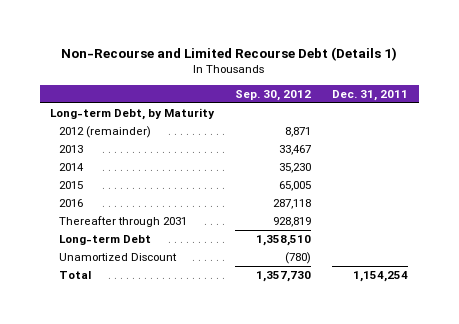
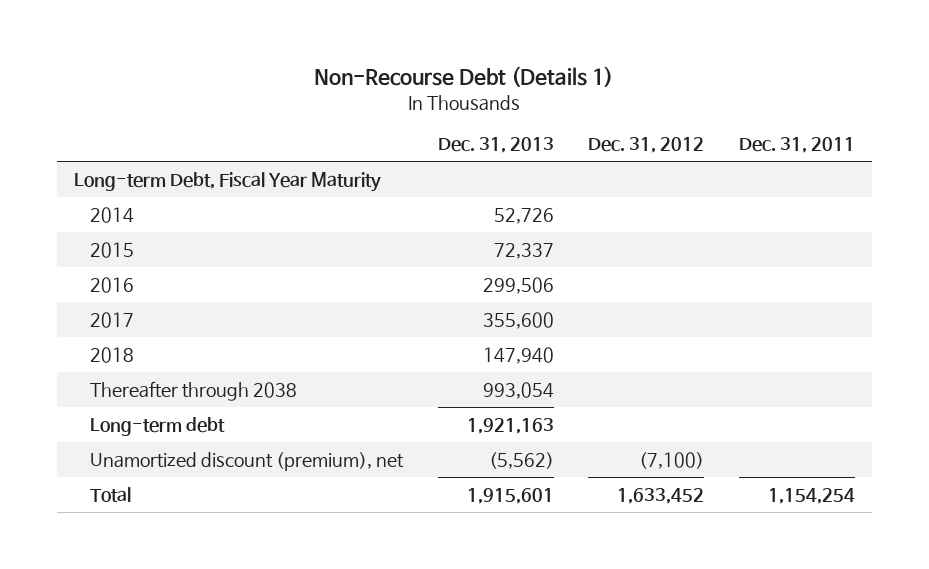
- Non-Recourse and Limited Recourse Debt (Details 1)
+ Non-Recourse Debt (Details 1)
- | Sep. 30, 2012 | Dec. 31, 2011
+ | Dec. 31, 2013 | Dec. 31, 2012 | Dec. 31, 2011
- Long-term Debt, by Maturity
- 2012 (remainder) | 8,871 |
- 2013 | 33,467 |
+ Long-term Debt, Fiscal Year Maturity
- Thereafter through 2031 | 928,819 |
- Long-term Debt | 1,358,510 |
- Unamortized Discount | (780) |
+ 2017 | 355,600 | |
+ 2018 | 147,940 | |
+ Thereafter through 2038 | 993,054 | |
+ Long-term debt | 1,921,163 | |
+ Unamortized discount (premium), net | (5,562) | (7,100) |

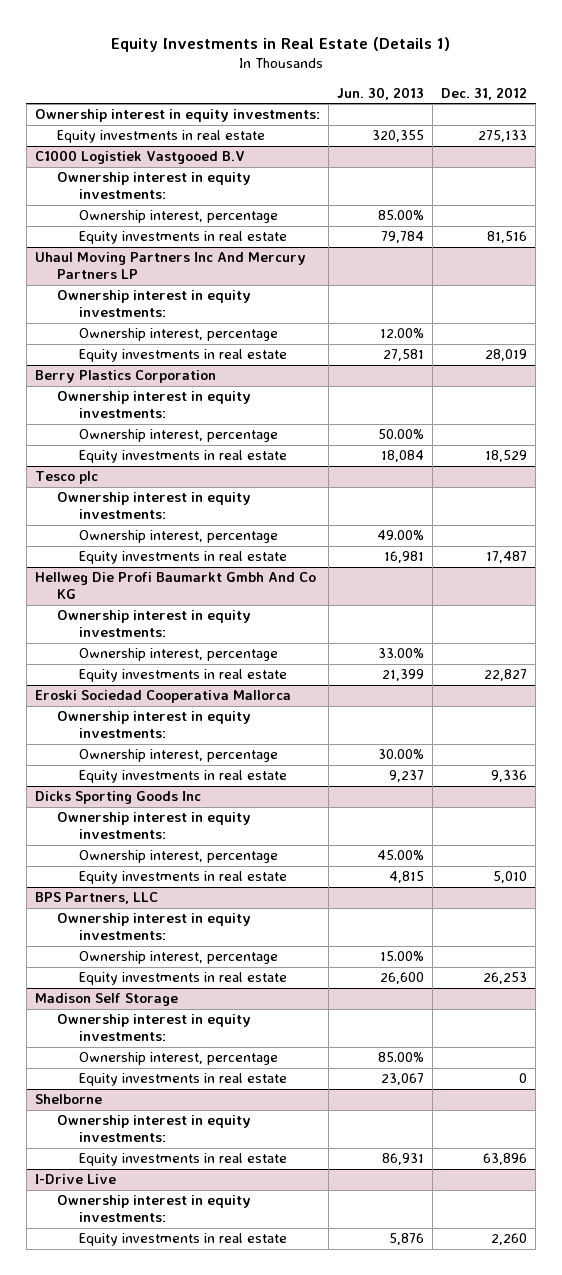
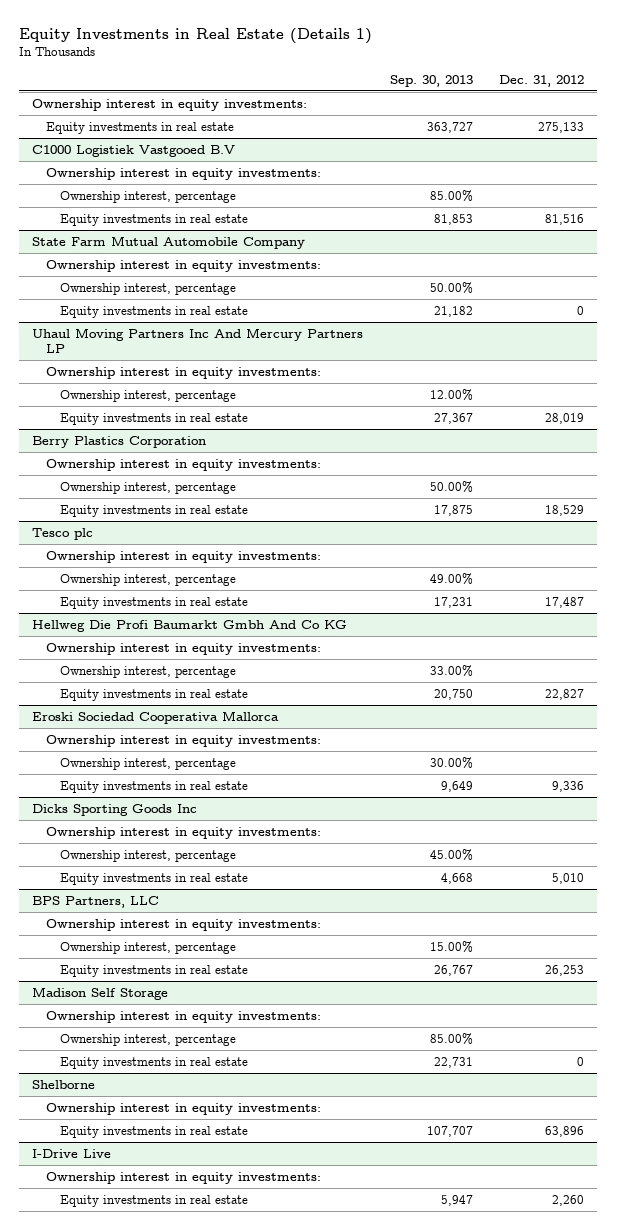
- | Jun. 30, 2013 | Dec. 31, 2012
+ | Sep. 30, 2013 | Dec. 31, 2012
+ State Farm Mutual Automobile Company
+ Ownership interest in equity investments:
+ Ownership interest, percentage | 50.00% |
+ Equity investments in real estate | 21,182 | 0

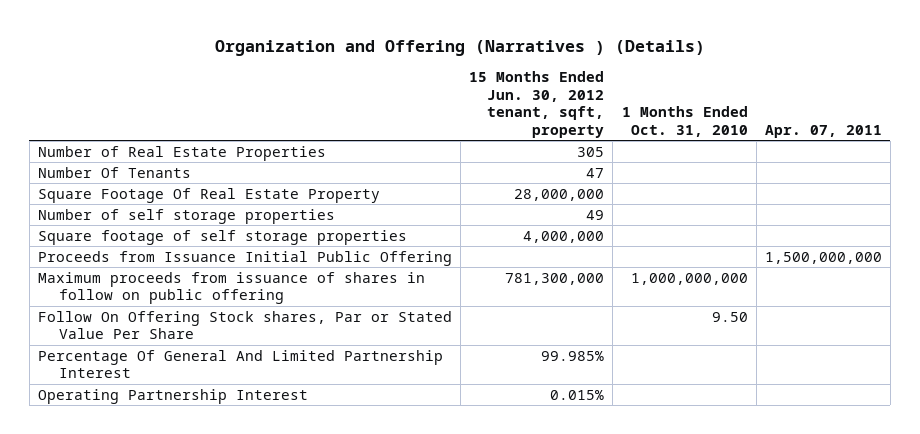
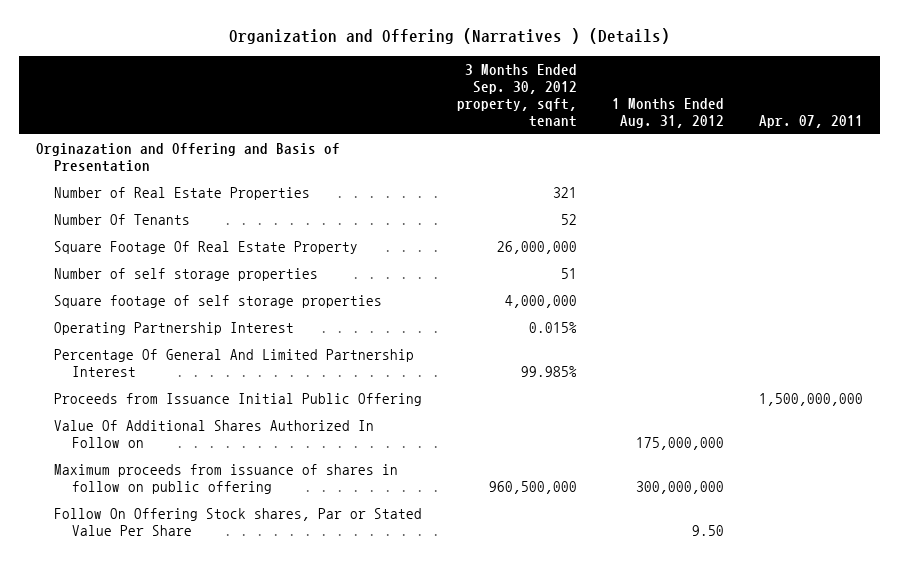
- | 15 Months Ended Jun. 30, 2012 tenant, sqft, property | 1 Months Ended Oct. 31, 2010 | Apr. 07, 2011
+ | 3 Months Ended Sep. 30, 2012 property, sqft, tenant | 1 Months Ended Aug. 31, 2012 | Apr. 07, 2011
+ Orginazation and Offering and Basis of Presentation
moved up: Operating Partnership Interest | 0.015% | |
moved up: Percentage Of General And Limited Partnership Interest | 99.985% | |
+ Value Of Additional Shares Authorized In Follow on | | 175,000,000 |

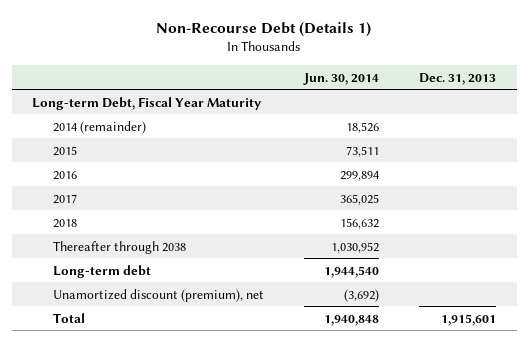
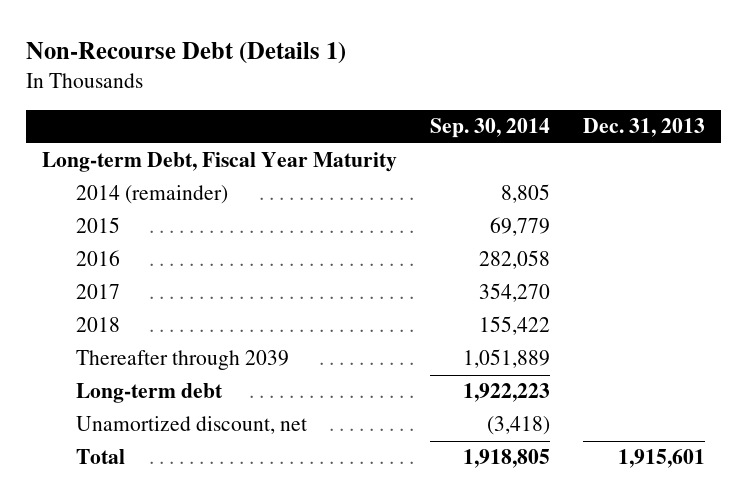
- | Jun. 30, 2014 | Dec. 31, 2013
+ | Sep. 30, 2014 | Dec. 31, 2013
- Thereafter through 2038 | 1,030,952 |
+ Thereafter through 2039 | 1,051,889 |
- Unamortized discount (premium), net | (3,692) |
+ Unamortized discount, net | (3,418) |

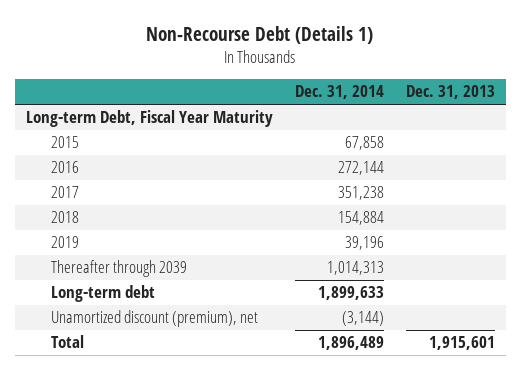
- | Sep. 30, 2014 | Dec. 31, 2013
+ | Dec. 31, 2014 | Dec. 31, 2013
- 2014 (remainder) | 8,805 |
+ 2019 | 39,196 |
- Unamortized discount, net | (3,418) |
+ Unamortized discount (premium), net | (3,144) |

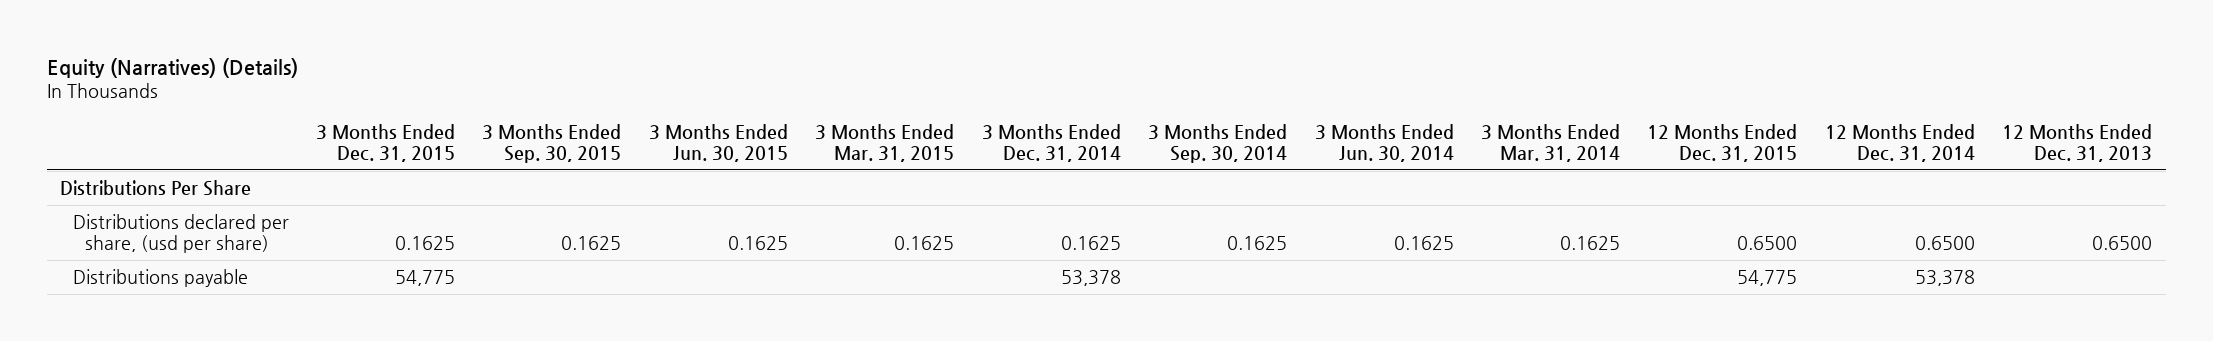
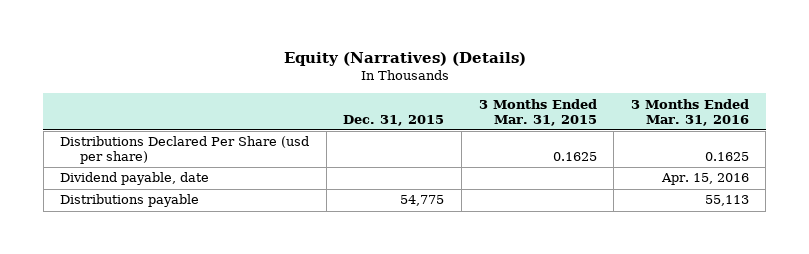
- | 3 Months Ended Dec. 31, 2015 | 3 Months Ended Sep. 30, 2015 | 3 Months Ended Jun. 30, 2015 | 3 Months Ended Mar. 31, 2015 | 3 Months Ended Dec. 31, 2014 | 3 Months Ended Sep. 30, 2014 | 3 Months Ended Jun. 30, 2014 | 3 Months Ended Mar. 31, 2014 | 12 Months Ended Dec. 31, 2015 | 12 Months Ended Dec. 31, 2014 | 12 Months Ended Dec. 31, 2013
+ | Dec. 31, 2015 | 3 Months Ended Mar. 31, 2015 | 3 Months Ended Mar. 31, 2016
- Distributions Per Share
- Distributions declared per share, (usd per share) | 0.1625 | 0.1625 | 0.1625 | 0.1625 | 0.1625 | 0.1625 | 0.1625 | 0.1625 | 0.6500 | 0.6500 | 0.6500
+ Distributions Declared Per Share (usd per share) | | 0.1625 | 0.1625
+ Dividend payable, date | | | Apr. 15, 2016

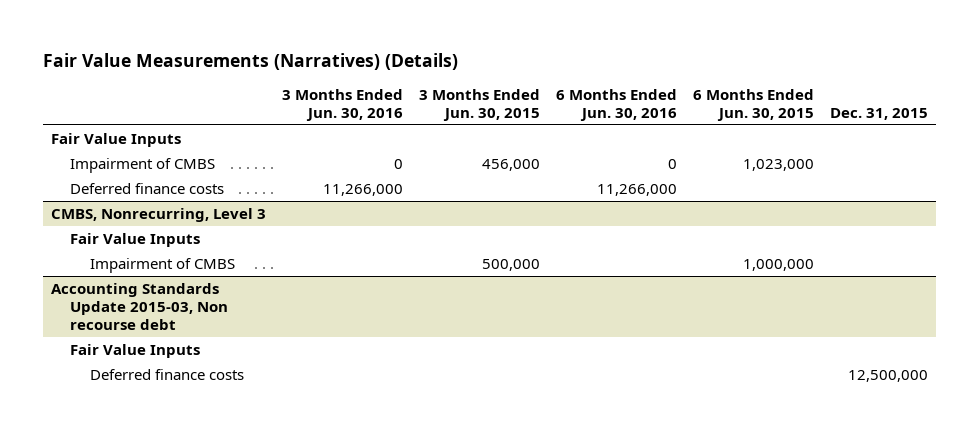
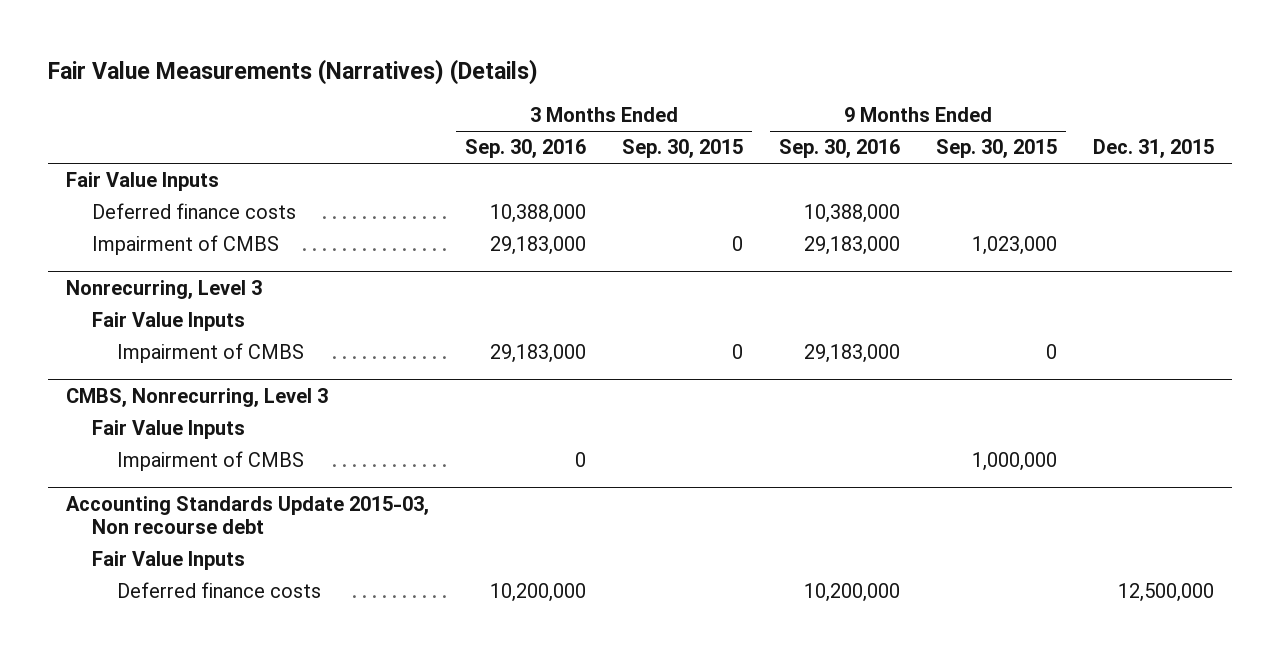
- | 3 Months Ended Jun. 30, 2016 | 3 Months Ended Jun. 30, 2015 | 6 Months Ended Jun. 30, 2016 | 6 Months Ended Jun. 30, 2015 | Dec. 31, 2015
+ | 3 Months Ended Sep. 30, 2016 | 3 Months Ended Sep. 30, 2015 | 9 Months Ended Sep. 30, 2016 | 9 Months Ended Sep. 30, 2015 | Dec. 31, 2015
moved down: Impairment of CMBS | 29,183,000 | 0 | 29,183,000 | 1,023,000 |
+ Nonrecurring, Level 3
+ Fair Value Inputs
+ Impairment of CMBS | 29,183,000 | 0 | 29,183,000 | 0 |

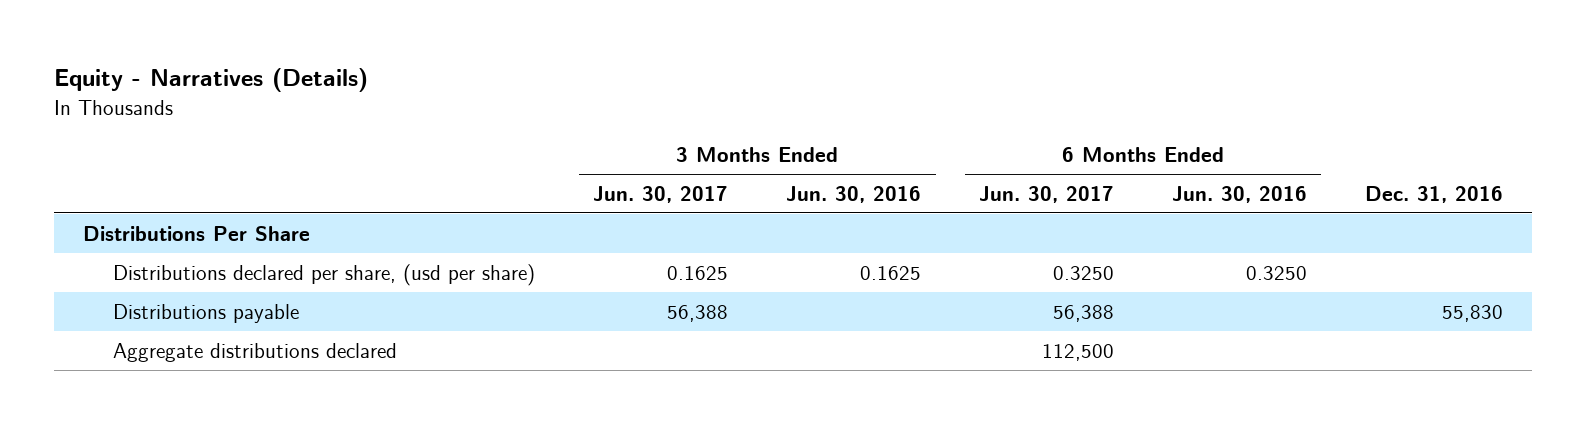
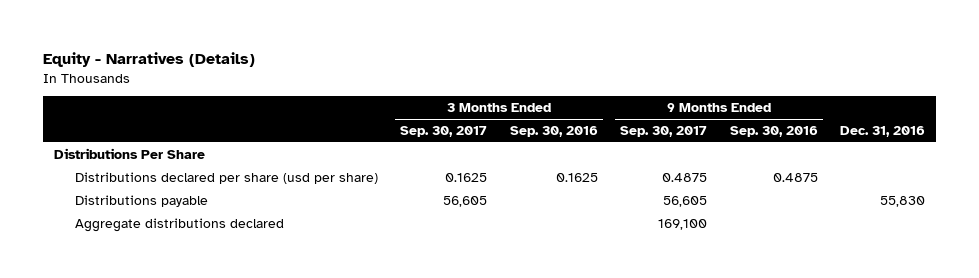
- | 3 Months Ended Jun. 30, 2017 | 3 Months Ended Jun. 30, 2016 | 6 Months Ended Jun. 30, 2017 | 6 Months Ended Jun. 30, 2016 | Dec. 31, 2016
+ | 3 Months Ended Sep. 30, 2017 | 3 Months Ended Sep. 30, 2016 | 9 Months Ended Sep. 30, 2017 | 9 Months Ended Sep. 30, 2016 | Dec. 31, 2016
- Distributions declared per share, (usd per share) | 0.1625 | 0.1625 | 0.3250 | 0.3250 |
+ Distributions declared per share (usd per share) | 0.1625 | 0.1625 | 0.4875 | 0.4875 |

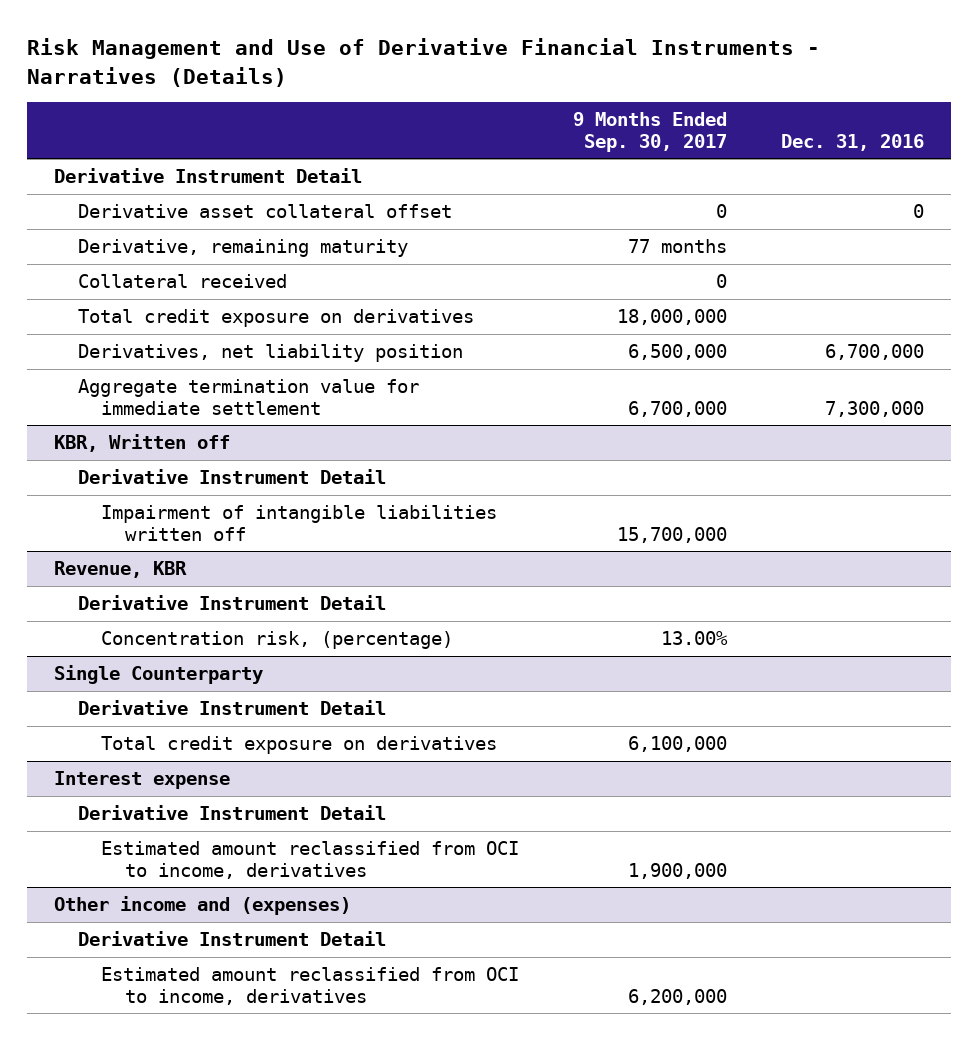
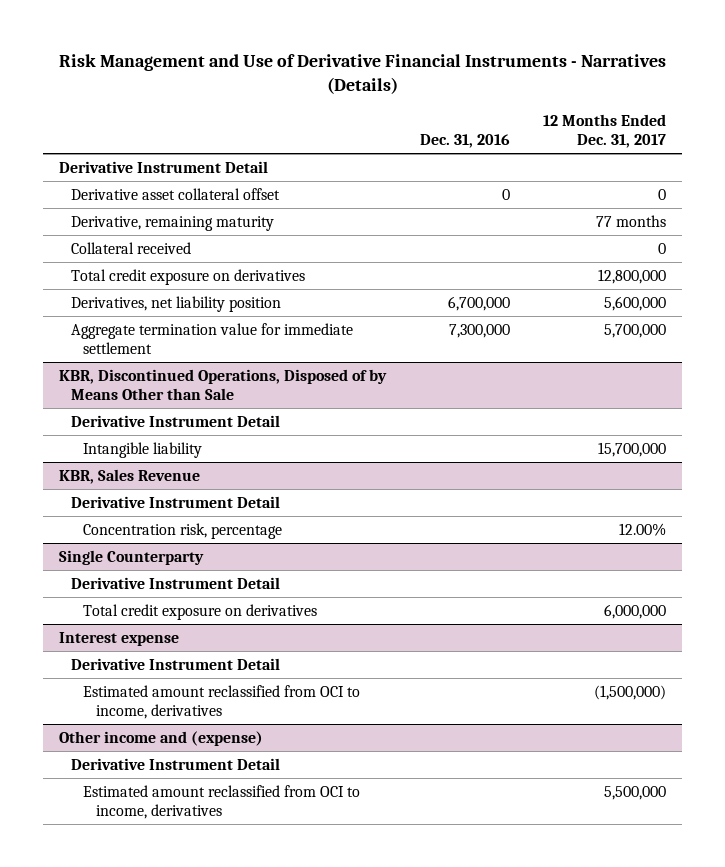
- | 9 Months Ended Sep. 30, 2017 | Dec. 31, 2016
+ | Dec. 31, 2016 | 12 Months Ended Dec. 31, 2017
- KBR, Written off
- Derivative Instrument Detail
- Impairment of intangible liabilities written off | 15,700,000 |
- Revenue, KBR
+ KBR, Discontinued Operations, Disposed of by Means Other than Sale
+ Derivative Instrument Detail
+ Intangible liability | | 15,700,000
+ KBR, Sales Revenue
- Concentration risk, (percentage) | 13.00% |
+ Concentration risk, percentage | | 12.00%
- Other income and (expenses)
+ Other income and (expense)

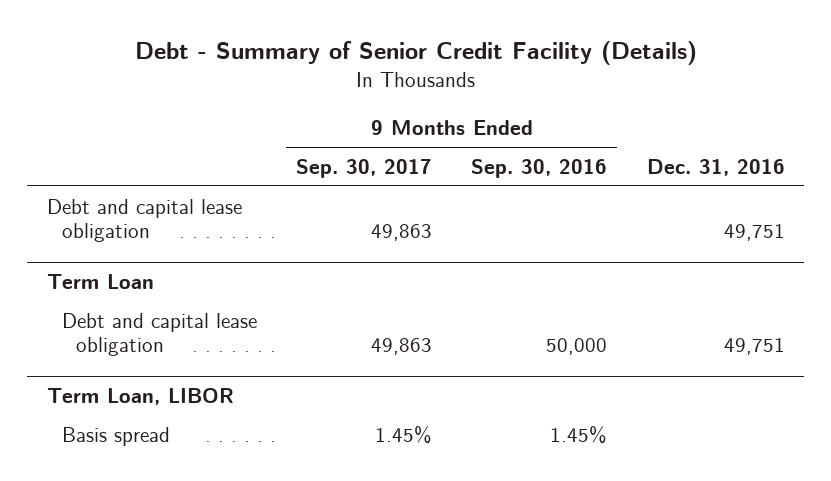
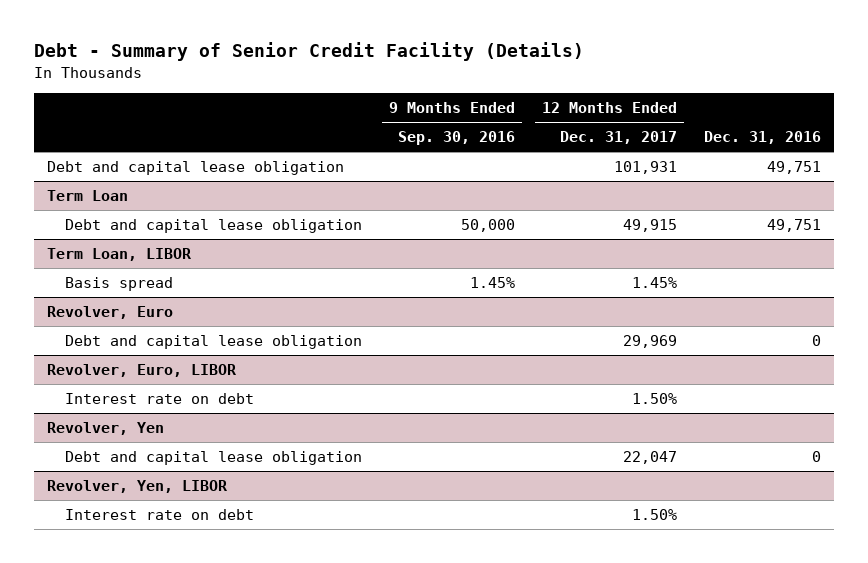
- | 9 Months Ended Sep. 30, 2017 | 9 Months Ended Sep. 30, 2016 | Dec. 31, 2016
+ | 9 Months Ended Sep. 30, 2016 | 12 Months Ended Dec. 31, 2017 | Dec. 31, 2016
+ Revolver, Euro
+ Debt and capital lease obligation | | 29,969 | 0
+ Revolver, Euro, LIBOR
+ Interest rate on debt | | 1.50% |
+ Revolver, Yen
+ Debt and capital lease obligation | | 22,047 | 0
+ Revolver, Yen, LIBOR
+ Interest rate on debt | | 1.50% |

